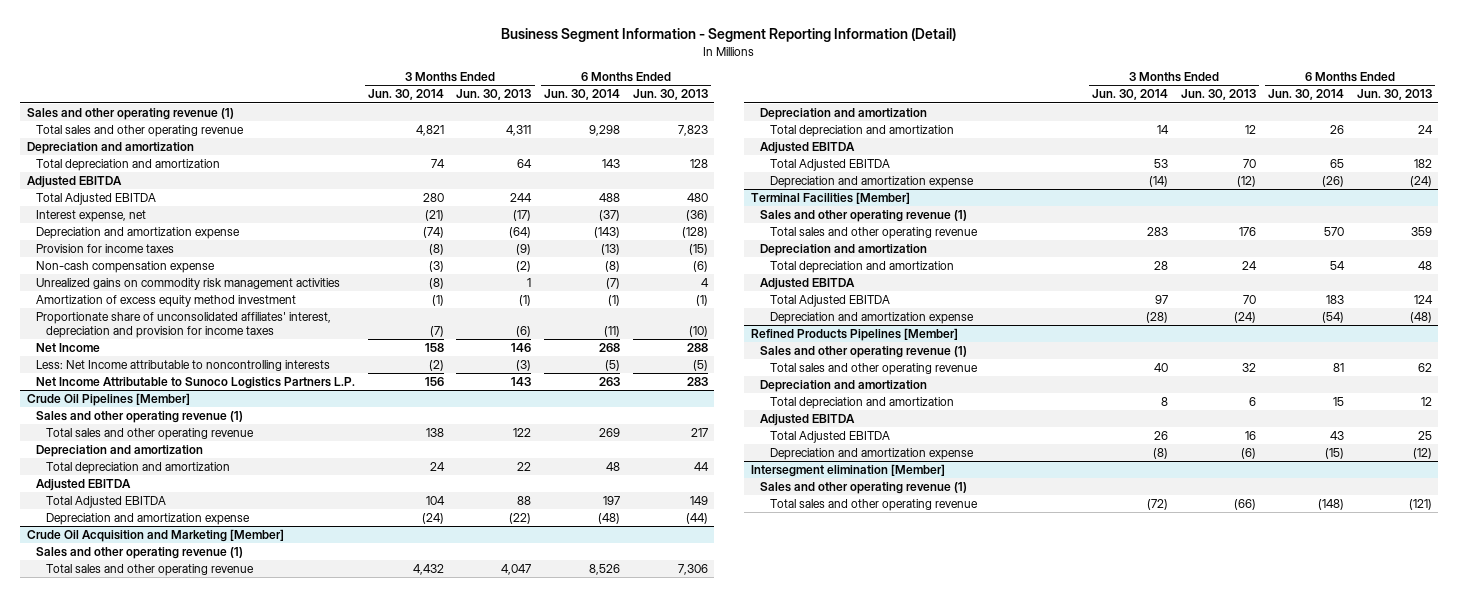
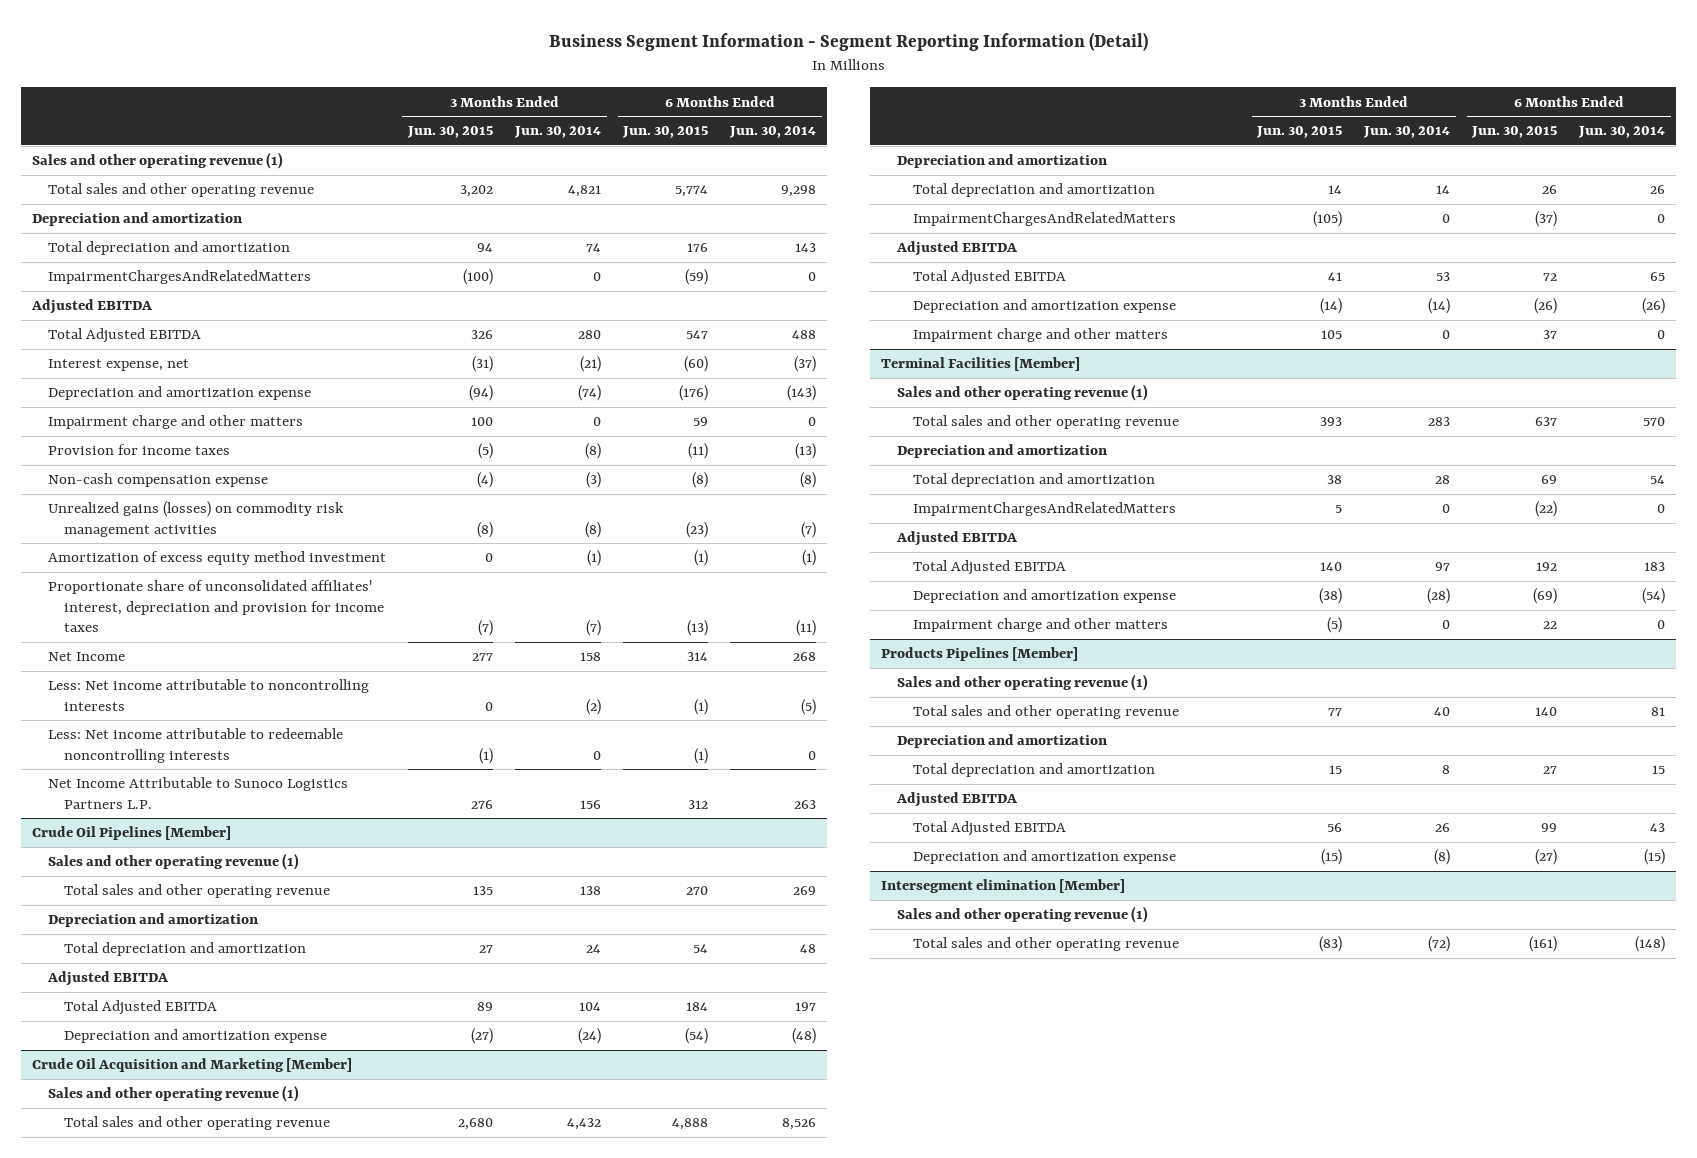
- | 3 Months Ended Jun. 30, 2014 | 3 Months Ended Jun. 30, 2013 | 6 Months Ended Jun. 30, 2014 | 6 Months Ended Jun. 30, 2013
+ | 3 Months Ended Jun. 30, 2015 | 3 Months Ended Jun. 30, 2014 | 6 Months Ended Jun. 30, 2015 | 6 Months Ended Jun. 30, 2014
+ ImpairmentChargesAndRelatedMatters | (100) | 0 | (59) | 0
+ Impairment charge and other matters | 100 | 0 | 59 | 0
- Unrealized gains on commodity risk management activities | (8) | 1 | (7) | 4
+ Unrealized gains (losses) on commodity risk management activities | (8) | (8) | (23) | (7)
- Less: Net Income attributable to noncontrolling interests | (2) | (3) | (5) | (5)
+ Less: Net income attributable to noncontrolling interests | 0 | (2) | (1) | (5)
+ Less: Net income attributable to redeemable noncontrolling interests | (1) | 0 | (1) | 0
@ Crude Oil Acquisition and Marketing [Member]
+ ImpairmentChargesAndRelatedMatters | (105) | 0 | (37) | 0
+ Impairment charge and other matters | 105 | 0 | 37 | 0
@ Terminal Facilities [Member]
+ ImpairmentChargesAndRelatedMatters | 5 | 0 | (22) | 0
- Refined Products Pipelines [Member]
@ Terminal Facilities [Member]
+ Impairment charge and other matters | (5) | 0 | 22 | 0
+ Products Pipelines [Member]

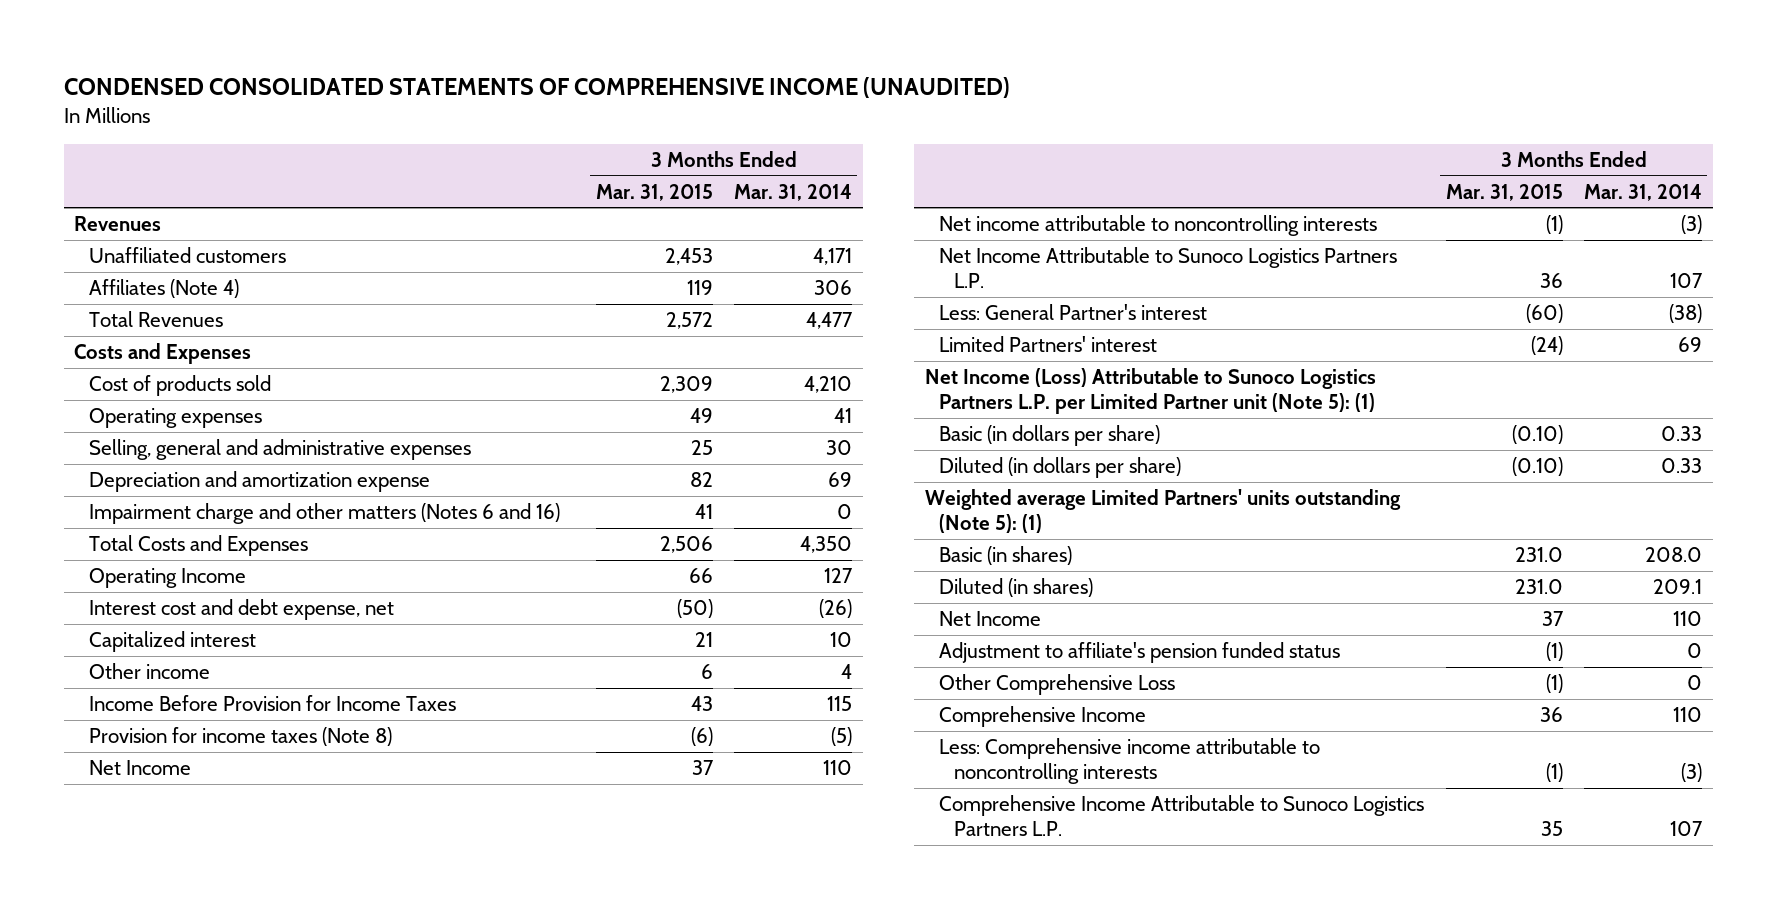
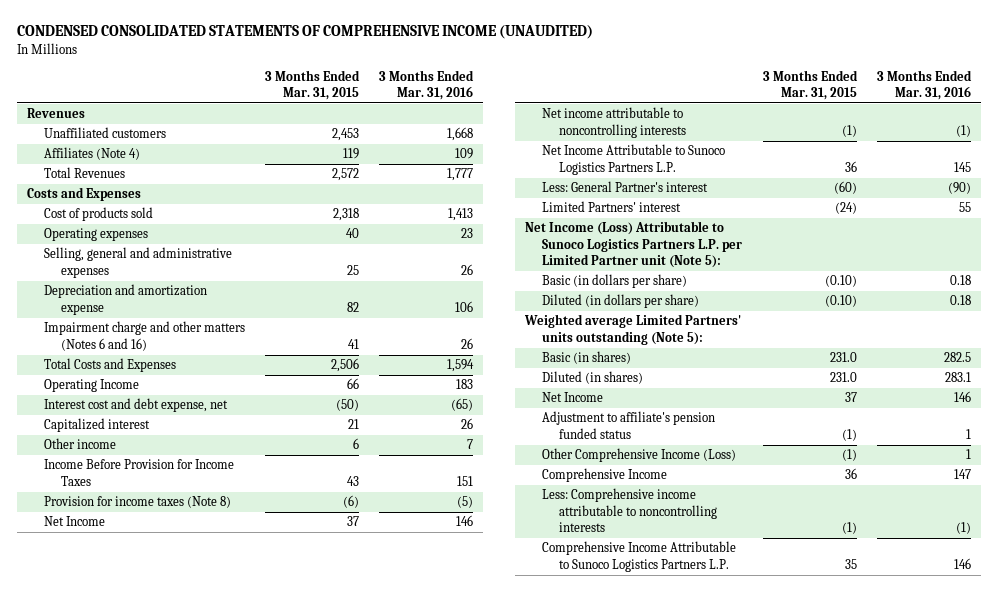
- | 3 Months Ended Mar. 31, 2015 | 3 Months Ended Mar. 31, 2014
+ | 3 Months Ended Mar. 31, 2015 | 3 Months Ended Mar. 31, 2016
- Cost of products sold | 2,309 | 4,210
- Operating expenses | 49 | 41
+ Cost of products sold | 2,318 | 1,413
+ Operating expenses | 40 | 23
- Net Income (Loss) Attributable to Sunoco Logistics Partners L.P. per Limited Partner unit (Note 5): (1)
+ Net Income (Loss) Attributable to Sunoco Logistics Partners L.P. per Limited Partner unit (Note 5):
- Weighted average Limited Partners' units outstanding (Note 5): (1)
+ Weighted average Limited Partners' units outstanding (Note 5):
- Other Comprehensive Loss | (1) | 0
+ Other Comprehensive Income (Loss) | (1) | 1

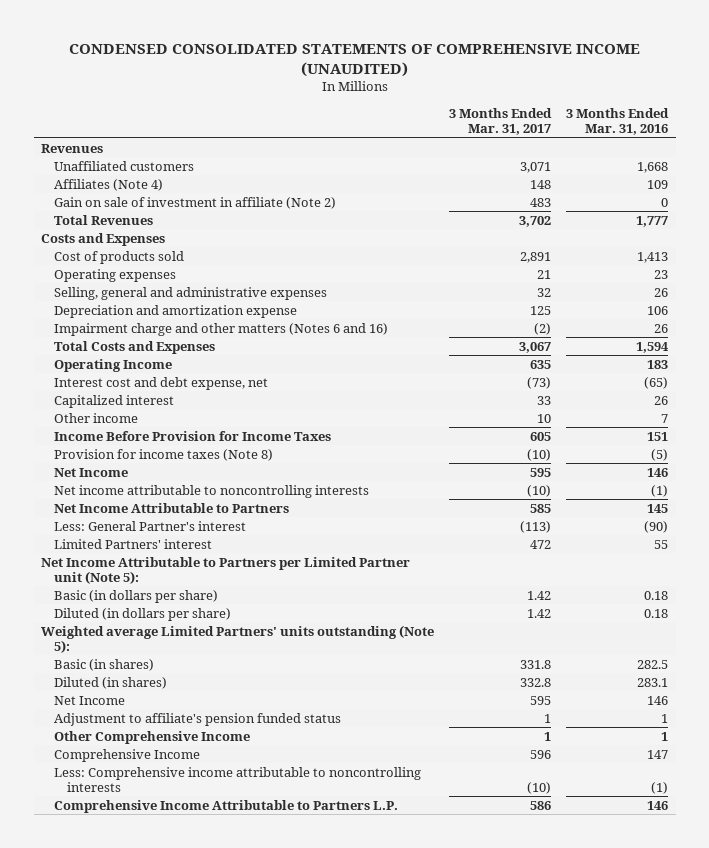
- | 3 Months Ended Mar. 31, 2015 | 3 Months Ended Mar. 31, 2016
+ | 3 Months Ended Mar. 31, 2017 | 3 Months Ended Mar. 31, 2016
+ Gain on sale of investment in affiliate (Note 2) | 483 | 0
- Net Income Attributable to Sunoco Logistics Partners L.P. | 36 | 145
+ Net Income Attributable to Partners | 585 | 145
- Net Income (Loss) Attributable to Sunoco Logistics Partners L.P. per Limited Partner unit (Note 5):
+ Net Income Attributable to Partners per Limited Partner unit (Note 5):
- Other Comprehensive Income (Loss) | (1) | 1
+ Other Comprehensive Income | 1 | 1
- Comprehensive Income Attributable to Sunoco Logistics Partners L.P. | 35 | 146
+ Comprehensive Income Attributable to Partners L.P. | 586 | 146

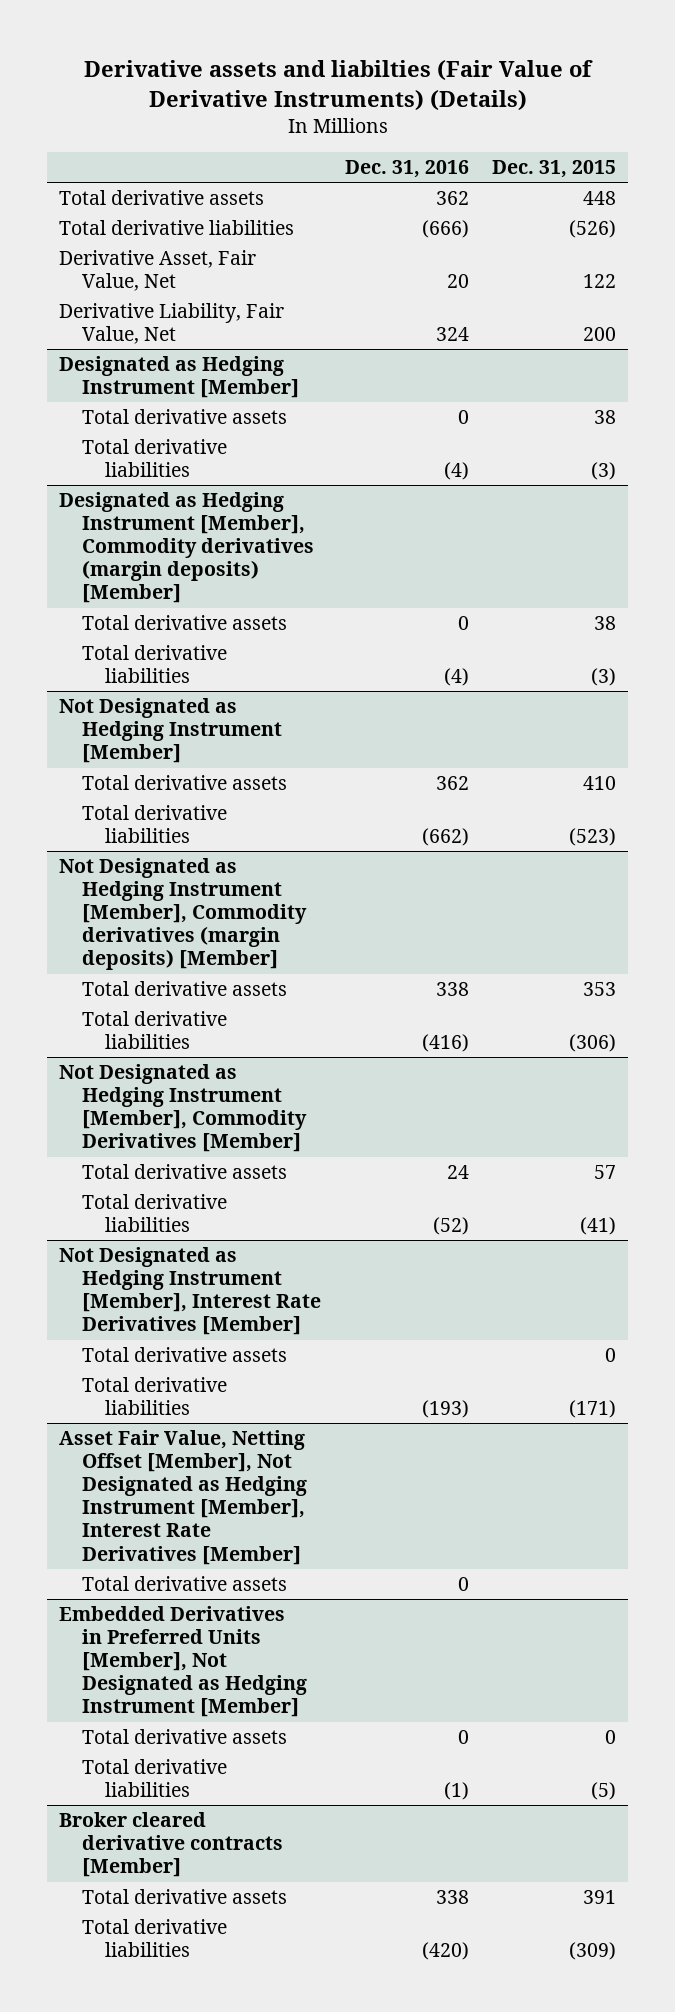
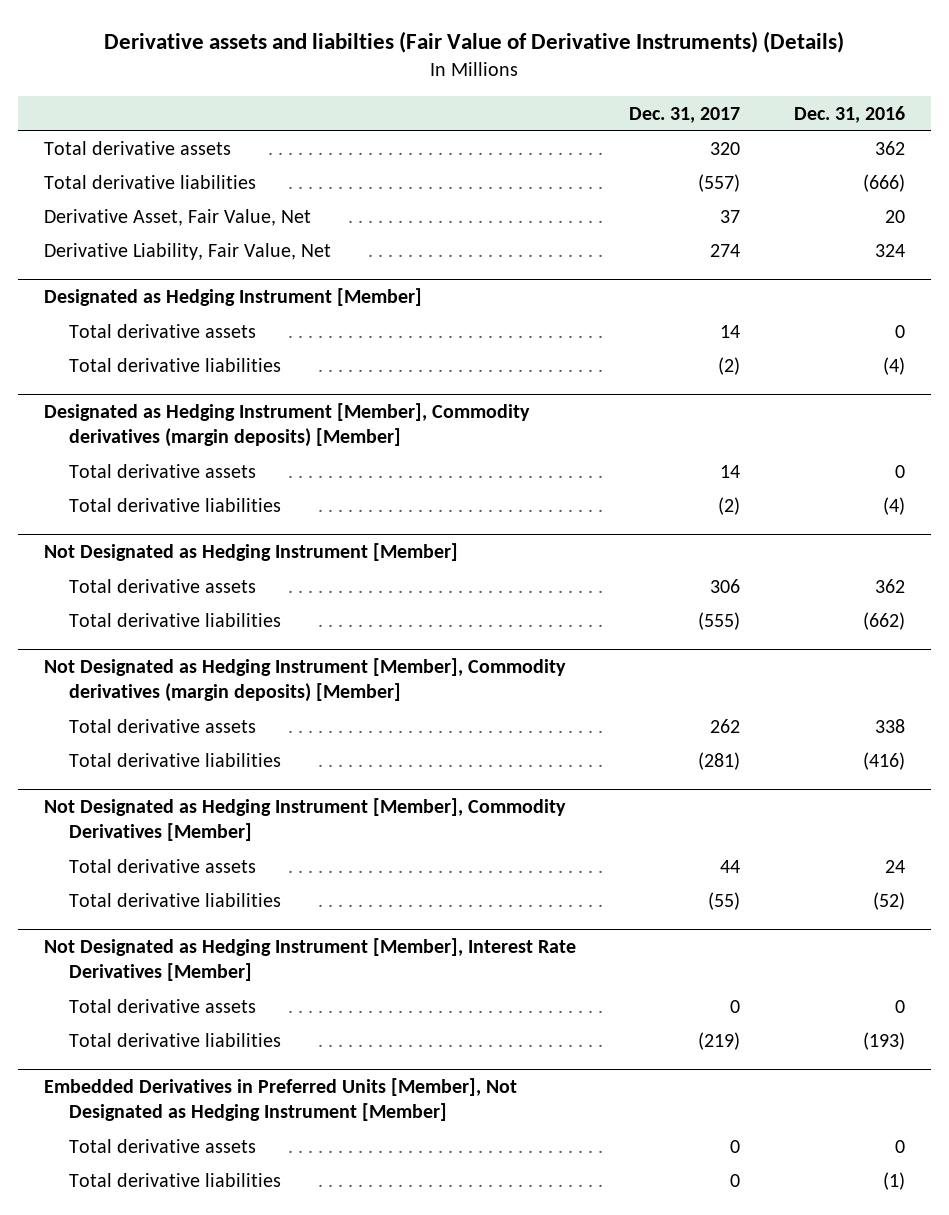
- | Dec. 31, 2016 | Dec. 31, 2015
+ | Dec. 31, 2017 | Dec. 31, 2016
@ Not Designated as Hedging Instrument [Member], Interest Rate Derivatives [Member]
- Total derivative assets | | 0
- Asset Fair Value, Netting Offset [Member], Not Designated as Hedging Instrument [Member], Interest Rate Derivatives [Member]
@ Not Designated as Hedging Instrument [Member], Interest Rate Derivatives [Member]
moved down: Total derivative liabilities | (219) | (193)
- Broker cleared derivative contracts [Member]
- Total derivative assets | 338 | 391
- Total derivative liabilities | (420) | (309)

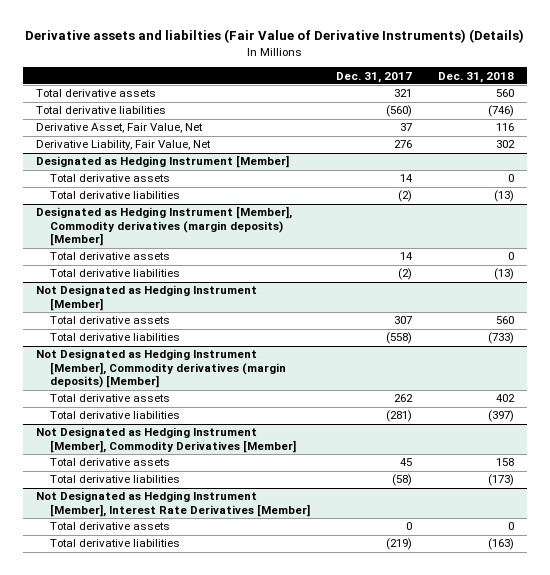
- | Dec. 31, 2017 | Dec. 31, 2016
+ | Dec. 31, 2017 | Dec. 31, 2018
- Total derivative assets | 320 | 362
- Total derivative liabilities | (557) | (666)
+ Total derivative assets | 321 | 560
+ Total derivative liabilities | (560) | (746)
- Derivative Liability, Fair Value, Net | 274 | 324
+ Derivative Liability, Fair Value, Net | 276 | 302
@ Not Designated as Hedging Instrument [Member]
- Total derivative assets | 306 | 362
- Total derivative liabilities | (555) | (662)
+ Total derivative assets | 307 | 560
+ Total derivative liabilities | (558) | (733)
@ Not Designated as Hedging Instrument [Member], Commodity Derivatives [Member]
- Total derivative assets | 44 | 24
- Total derivative liabilities | (55) | (52)
+ Total derivative assets | 45 | 158
+ Total derivative liabilities | (58) | (173)
- Embedded Derivatives in Preferred Units [Member], Not Designated as Hedging Instrument [Member]
- Total derivative assets | 0 | 0
- Total derivative liabilities | 0 | (1)

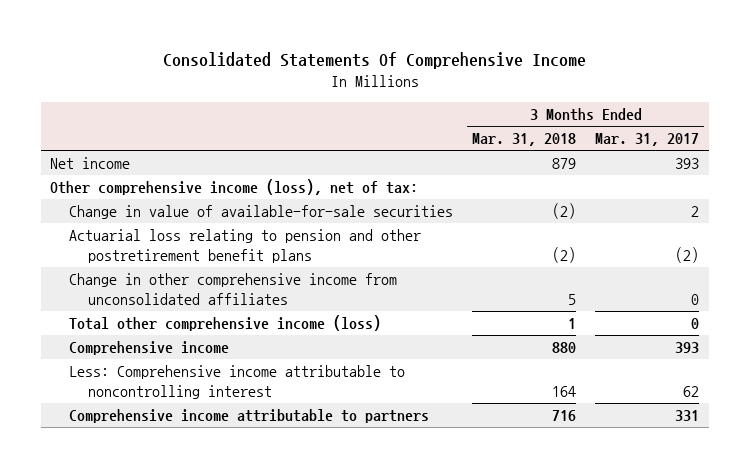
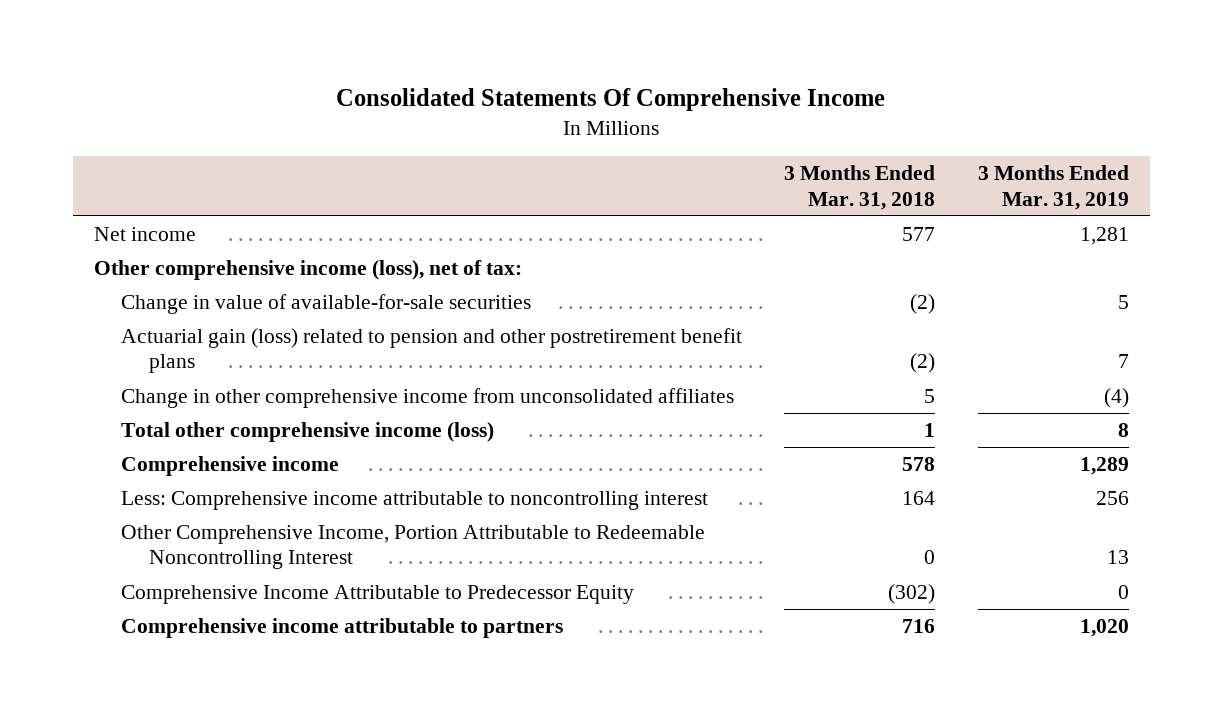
- | 3 Months Ended Mar. 31, 2018 | 3 Months Ended Mar. 31, 2017
+ | 3 Months Ended Mar. 31, 2018 | 3 Months Ended Mar. 31, 2019
- Net income | 879 | 393
+ Net income | 577 | 1,281
- Actuarial loss relating to pension and other postretirement benefit plans | (2) | (2)
+ Actuarial gain (loss) related to pension and other postretirement benefit plans | (2) | 7
- Comprehensive income | 880 | 393
+ Comprehensive income | 578 | 1,289
+ Other Comprehensive Income, Portion Attributable to Redeemable Noncontrolling Interest | 0 | 13
+ Comprehensive Income Attributable to Predecessor Equity | (302) | 0

